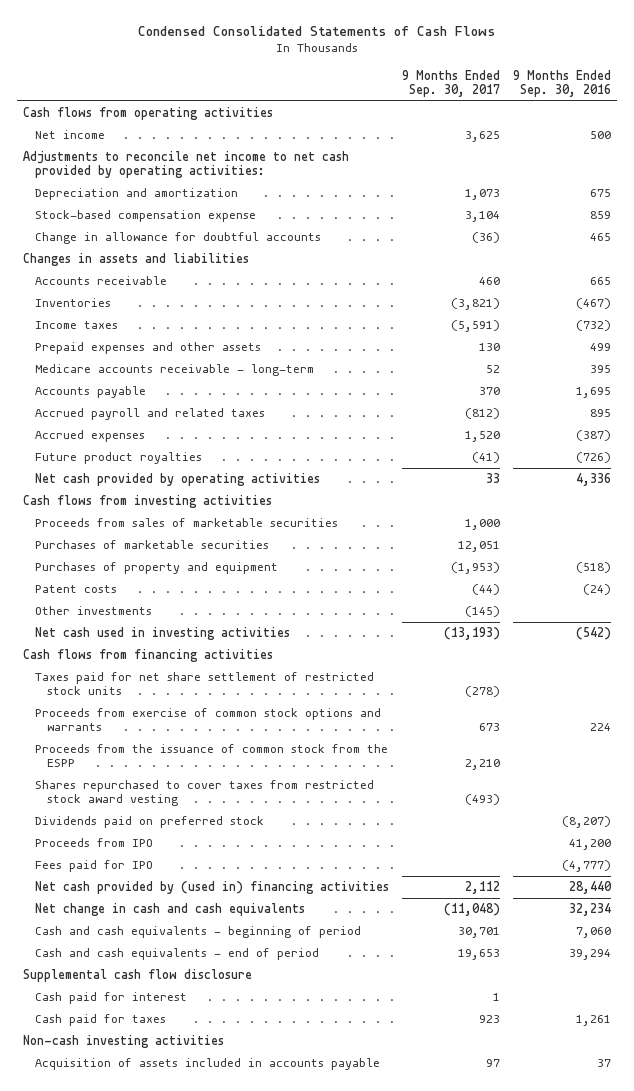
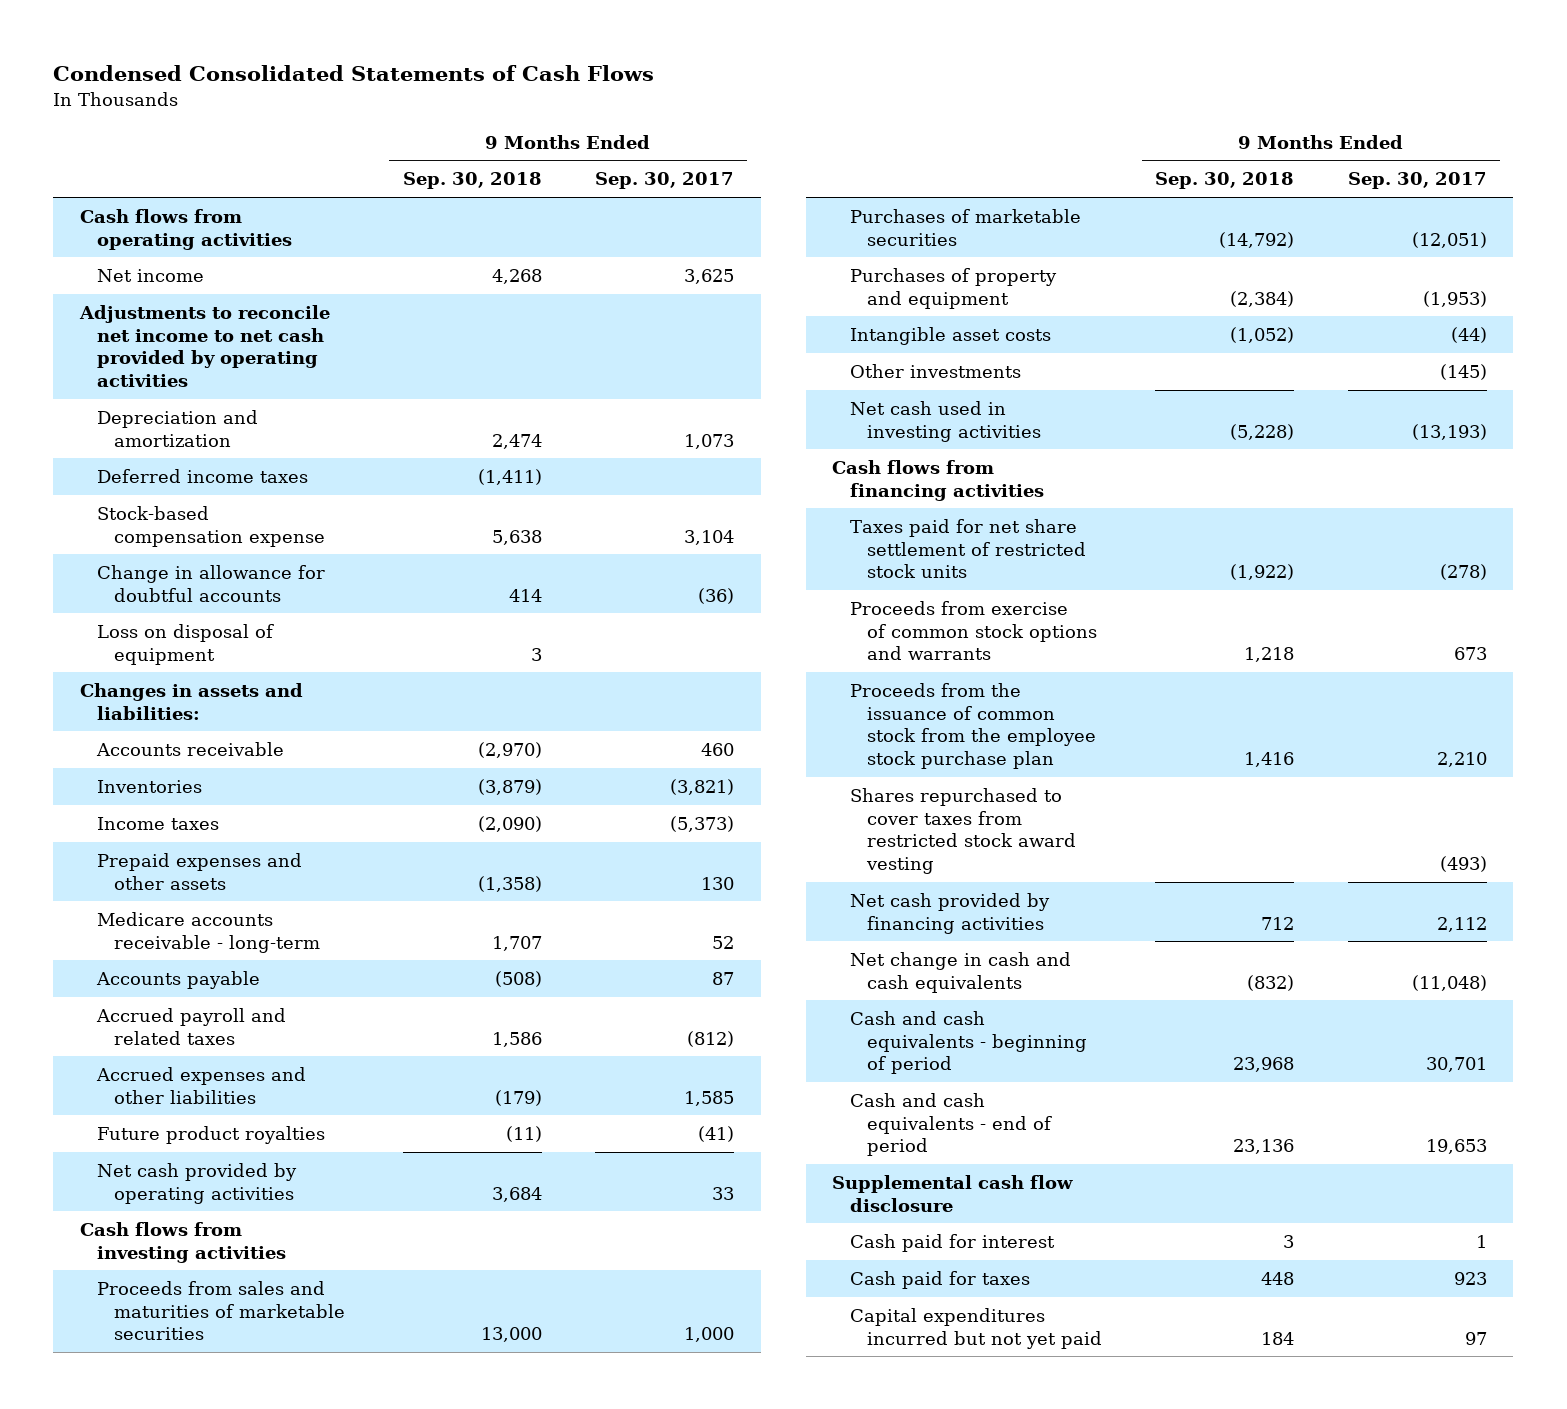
- | 9 Months Ended Sep. 30, 2017 | 9 Months Ended Sep. 30, 2016
+ | 9 Months Ended Sep. 30, 2018 | 9 Months Ended Sep. 30, 2017
- Adjustments to reconcile net income to net cash provided by operating activities:
+ Adjustments to reconcile net income to net cash provided by operating activities
+ Deferred income taxes | (1,411) |
- Changes in assets and liabilities
+ Loss on disposal of equipment | 3 |
+ Changes in assets and liabilities:
- Income taxes | (5,591) | (732)
+ Income taxes | (2,090) | (5,373)
- Accounts payable | 370 | 1,695
+ Accounts payable | (508) | 87
- Accrued expenses | 1,520 | (387)
+ Accrued expenses and other liabilities | (179) | 1,585
- Proceeds from sales of marketable securities | 1,000 |
- Purchases of marketable securities | 12,051 |
+ Proceeds from sales and maturities of marketable securities | 13,000 | 1,000
+ Purchases of marketable securities | (14,792) | (12,051)
- Patent costs | (44) | (24)
+ Intangible asset costs | (1,052) | (44)
- Proceeds from the issuance of common stock from the ESPP | 2,210 |
+ Proceeds from the issuance of common stock from the employee stock purchase plan | 1,416 | 2,210
- Dividends paid on preferred stock | | (8,207)
- Proceeds from IPO | | 41,200
- Fees paid for IPO | | (4,777)
- Net cash provided by (used in) financing activities | 2,112 | 28,440
+ Net cash provided by financing activities | 712 | 2,112
- Non-cash investing activities
- Acquisition of assets included in accounts payable | 97 | 37
+ Capital expenditures incurred but not yet paid | 184 | 97

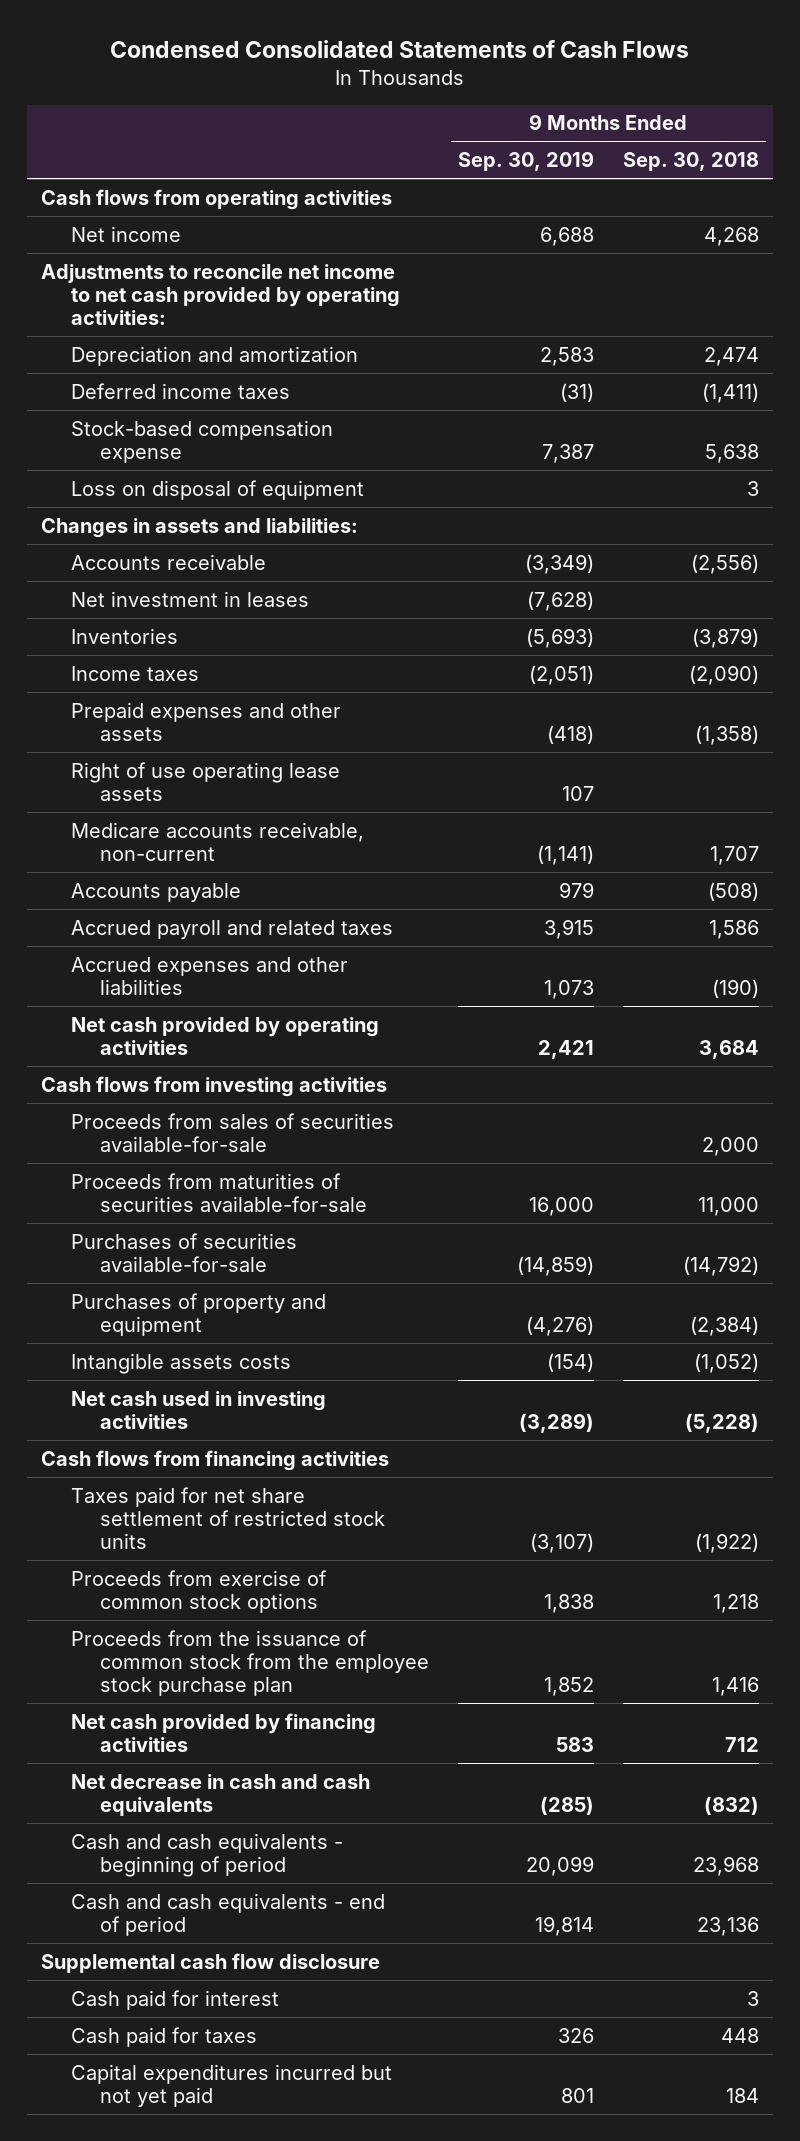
- | 9 Months Ended Sep. 30, 2018 | 9 Months Ended Sep. 30, 2017
+ | 9 Months Ended Sep. 30, 2019 | 9 Months Ended Sep. 30, 2018
- Adjustments to reconcile net income to net cash provided by operating activities
+ Adjustments to reconcile net income to net cash provided by operating activities:
- Change in allowance for doubtful accounts | 414 | (36)
- Accounts receivable | (2,970) | 460
+ Accounts receivable | (3,349) | (2,556)
+ Net investment in leases | (7,628) |
- Medicare accounts receivable - long-term | 1,707 | 52
+ Right of use operating lease assets | 107 |
+ Medicare accounts receivable, non-current | (1,141) | 1,707
- Accrued expenses and other liabilities | (179) | 1,585
- Future product royalties | (11) | (41)
+ Accrued expenses and other liabilities | 1,073 | (190)
- Proceeds from sales and maturities of marketable securities | 13,000 | 1,000
- Purchases of marketable securities | (14,792) | (12,051)
+ Proceeds from sales of securities available-for-sale | | 2,000
+ Proceeds from maturities of securities available-for-sale | 16,000 | 11,000
+ Purchases of securities available-for-sale | (14,859) | (14,792)
- Intangible asset costs | (1,052) | (44)
- Other investments | | (145)
+ Intangible assets costs | (154) | (1,052)
- Proceeds from exercise of common stock options and warrants | 1,218 | 673
+ Proceeds from exercise of common stock options | 1,838 | 1,218
- Shares repurchased to cover taxes from restricted stock award vesting | | (493)
- Net change in cash and cash equivalents | (832) | (11,048)
+ Net decrease in cash and cash equivalents | (285) | (832)

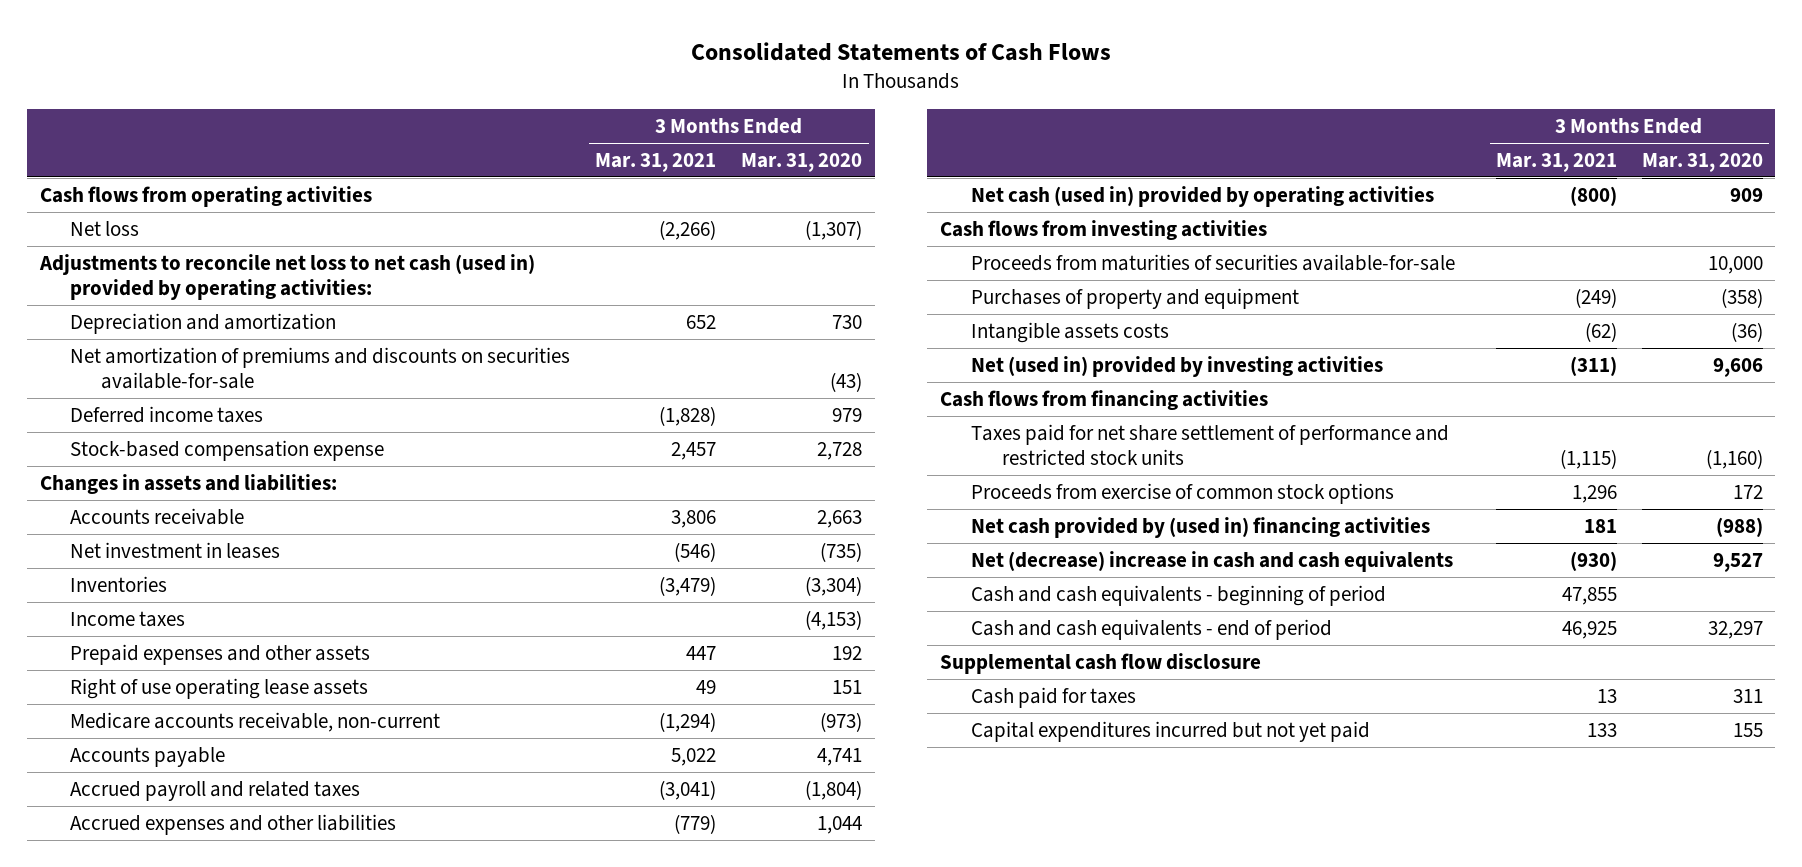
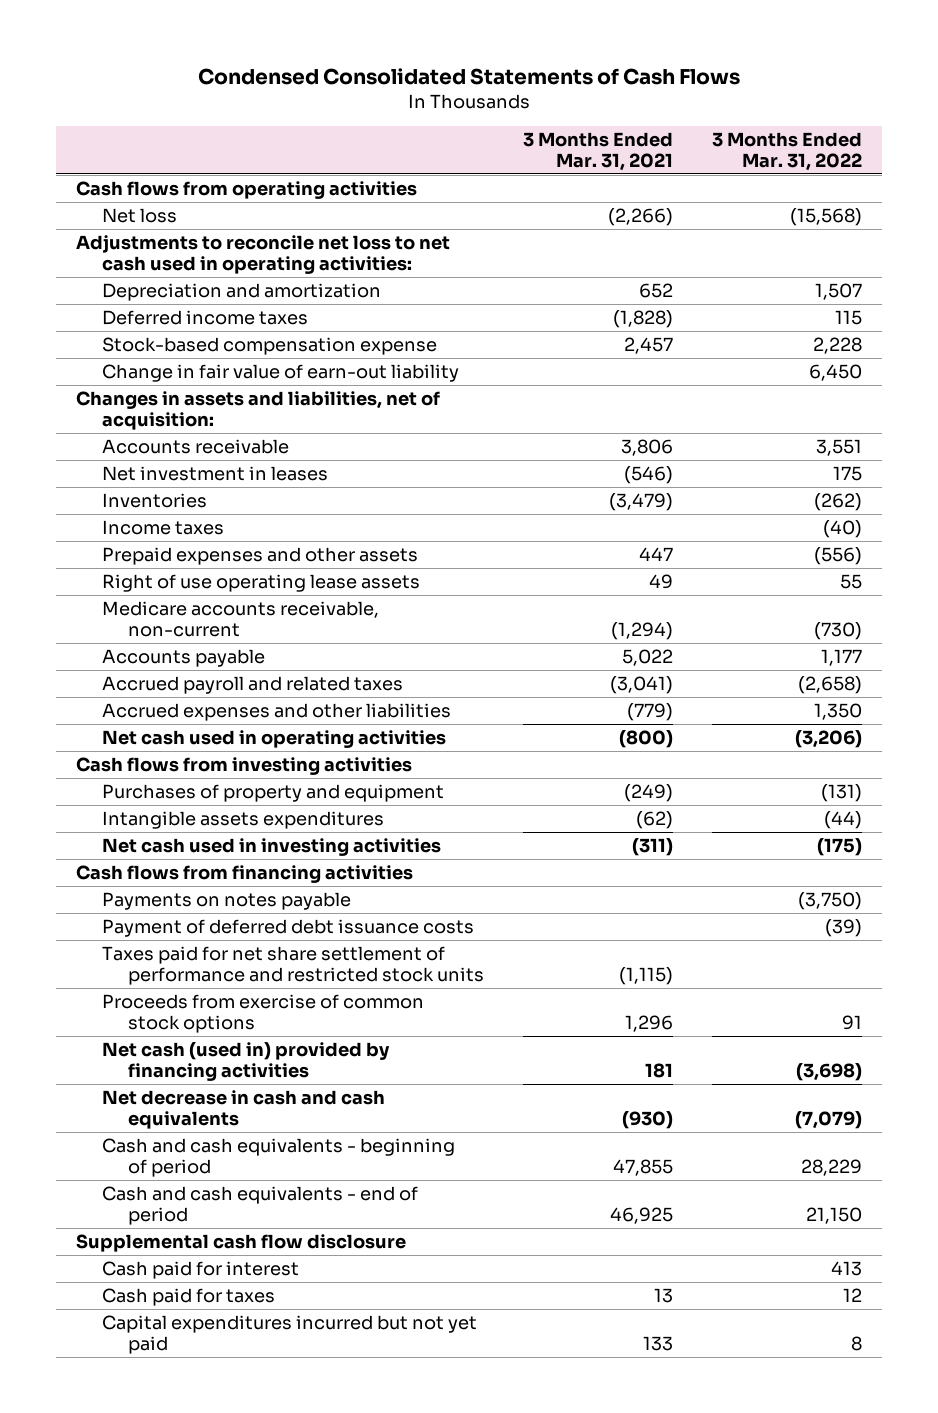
- Consolidated Statements of Cash Flows
+ Condensed Consolidated Statements of Cash Flows
- | 3 Months Ended Mar. 31, 2021 | 3 Months Ended Mar. 31, 2020
+ | 3 Months Ended Mar. 31, 2021 | 3 Months Ended Mar. 31, 2022
- Adjustments to reconcile net loss to net cash (used in) provided by operating activities:
+ Adjustments to reconcile net loss to net cash used in operating activities:
- Net amortization of premiums and discounts on securities available-for-sale | | (43)
- Changes in assets and liabilities:
+ Change in fair value of earn-out liability | | 6,450
+ Changes in assets and liabilities, net of acquisition:
- Net cash (used in) provided by operating activities | (800) | 909
+ Net cash used in operating activities | (800) | (3,206)
- Proceeds from maturities of securities available-for-sale | | 10,000
- Intangible assets costs | (62) | (36)
- Net (used in) provided by investing activities | (311) | 9,606
+ Intangible assets expenditures | (62) | (44)
+ Net cash used in investing activities | (311) | (175)
+ Payments on notes payable | | (3,750)
+ Payment of deferred debt issuance costs | | (39)
- Net cash provided by (used in) financing activities | 181 | (988)
- Net (decrease) increase in cash and cash equivalents | (930) | 9,527
+ Net cash (used in) provided by financing activities | 181 | (3,698)
+ Net decrease in cash and cash equivalents | (930) | (7,079)
+ Cash paid for interest | | 413

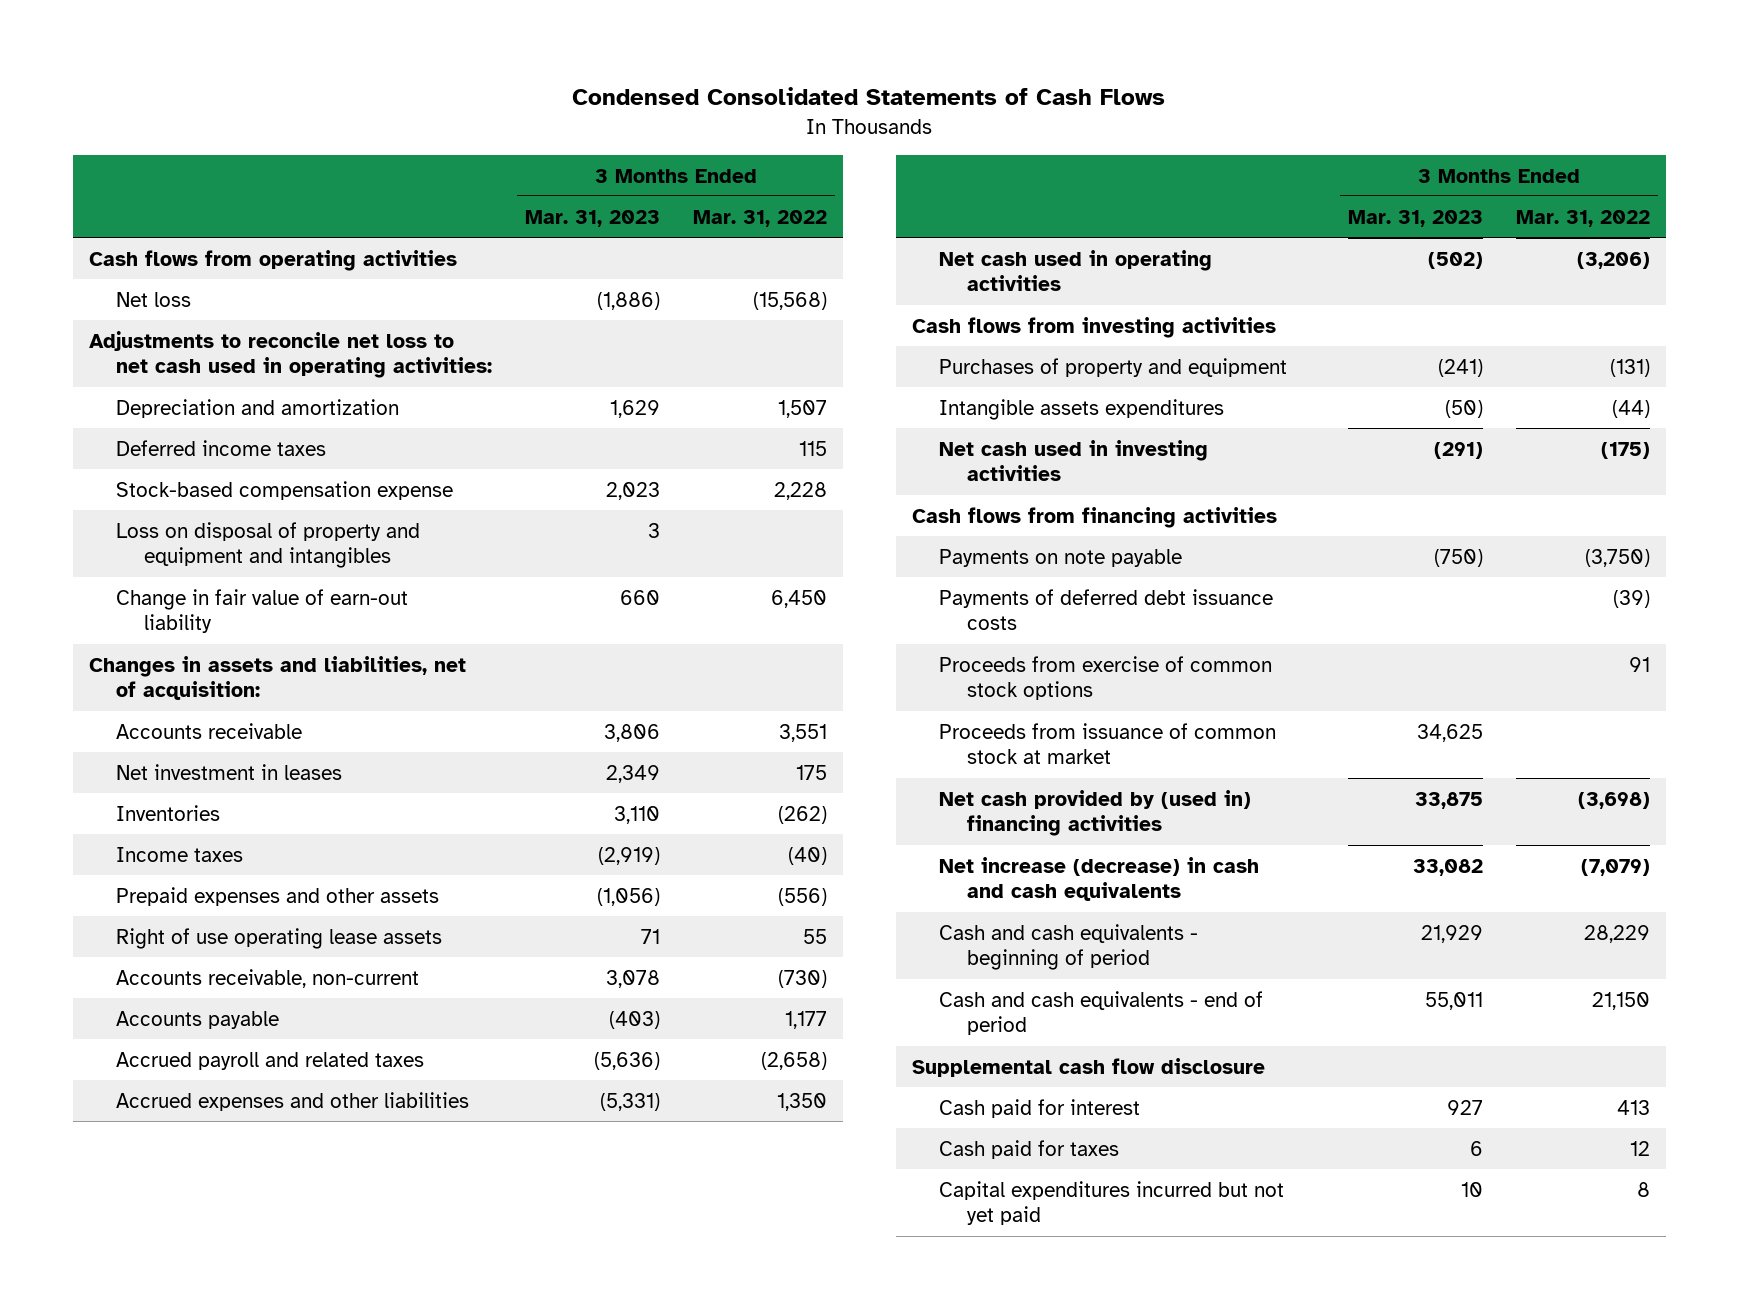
- | 3 Months Ended Mar. 31, 2021 | 3 Months Ended Mar. 31, 2022
+ | 3 Months Ended Mar. 31, 2023 | 3 Months Ended Mar. 31, 2022
+ Loss on disposal of property and equipment and intangibles | 3 |
- Medicare accounts receivable, non-current | (1,294) | (730)
+ Accounts receivable, non-current | 3,078 | (730)
- Payments on notes payable | | (3,750)
- Payment of deferred debt issuance costs | | (39)
- Taxes paid for net share settlement of performance and restricted stock units | (1,115) |
+ Payments on note payable | (750) | (3,750)
+ Payments of deferred debt issuance costs | | (39)
- Net cash (used in) provided by financing activities | 181 | (3,698)
- Net decrease in cash and cash equivalents | (930) | (7,079)
+ Proceeds from issuance of common stock at market | 34,625 |
+ Net cash provided by (used in) financing activities | 33,875 | (3,698)
+ Net increase (decrease) in cash and cash equivalents | 33,082 | (7,079)

